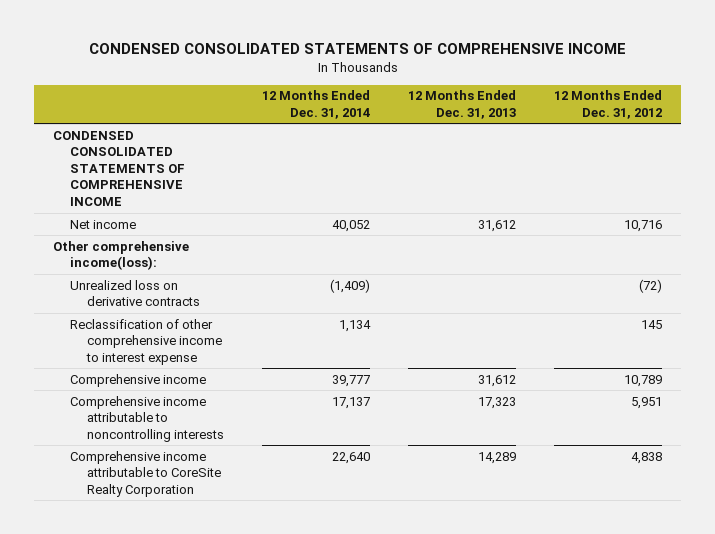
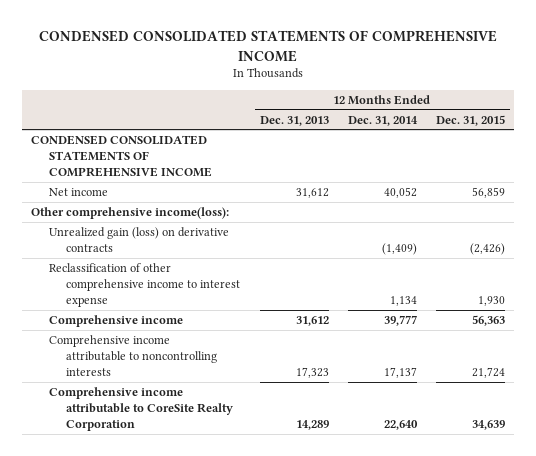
- | 12 Months Ended Dec. 31, 2014 | 12 Months Ended Dec. 31, 2013 | 12 Months Ended Dec. 31, 2012
+ | 12 Months Ended Dec. 31, 2013 | 12 Months Ended Dec. 31, 2014 | 12 Months Ended Dec. 31, 2015
- Unrealized loss on derivative contracts | (1,409) | | (72)
+ Unrealized gain (loss) on derivative contracts | | (1,409) | (2,426)

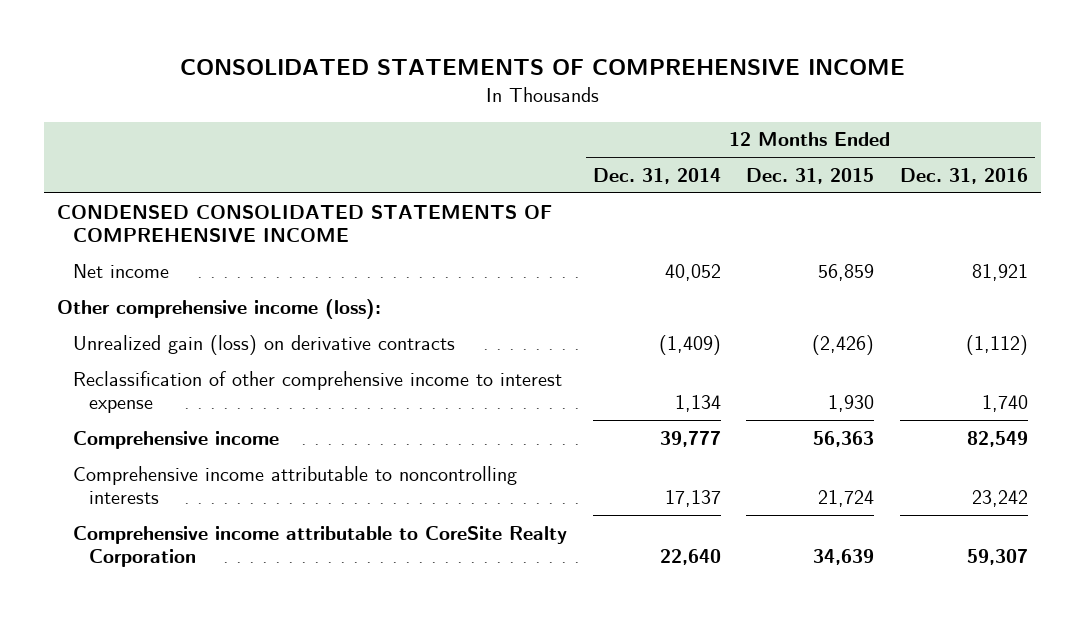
- CONDENSED CONSOLIDATED STATEMENTS OF COMPREHENSIVE INCOME
+ CONSOLIDATED STATEMENTS OF COMPREHENSIVE INCOME
- | 12 Months Ended Dec. 31, 2013 | 12 Months Ended Dec. 31, 2014 | 12 Months Ended Dec. 31, 2015
+ | 12 Months Ended Dec. 31, 2014 | 12 Months Ended Dec. 31, 2015 | 12 Months Ended Dec. 31, 2016
- Other comprehensive income(loss):
+ Other comprehensive income (loss):

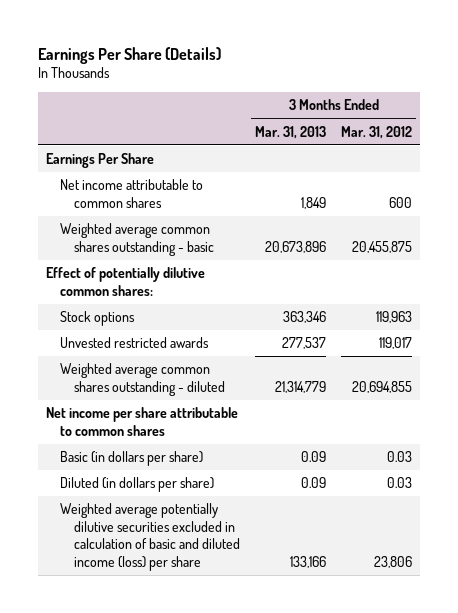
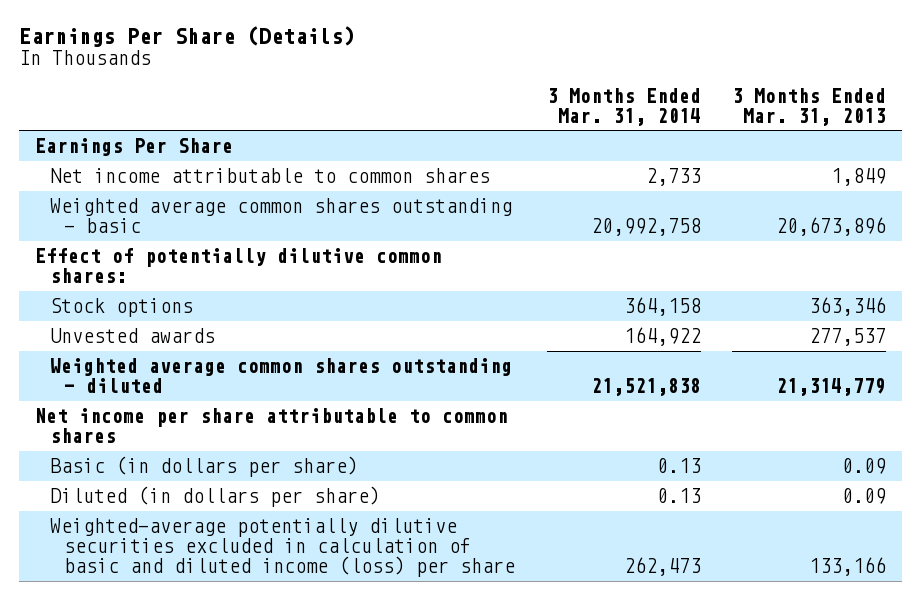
- | 3 Months Ended Mar. 31, 2013 | 3 Months Ended Mar. 31, 2012
+ | 3 Months Ended Mar. 31, 2014 | 3 Months Ended Mar. 31, 2013
- Unvested restricted awards | 277,537 | 119,017
+ Unvested awards | 164,922 | 277,537
- Weighted average potentially dilutive securities excluded in calculation of basic and diluted income (loss) per share | 133,166 | 23,806
+ Weighted-average potentially dilutive securities excluded in calculation of basic and diluted income (loss) per share | 262,473 | 133,166

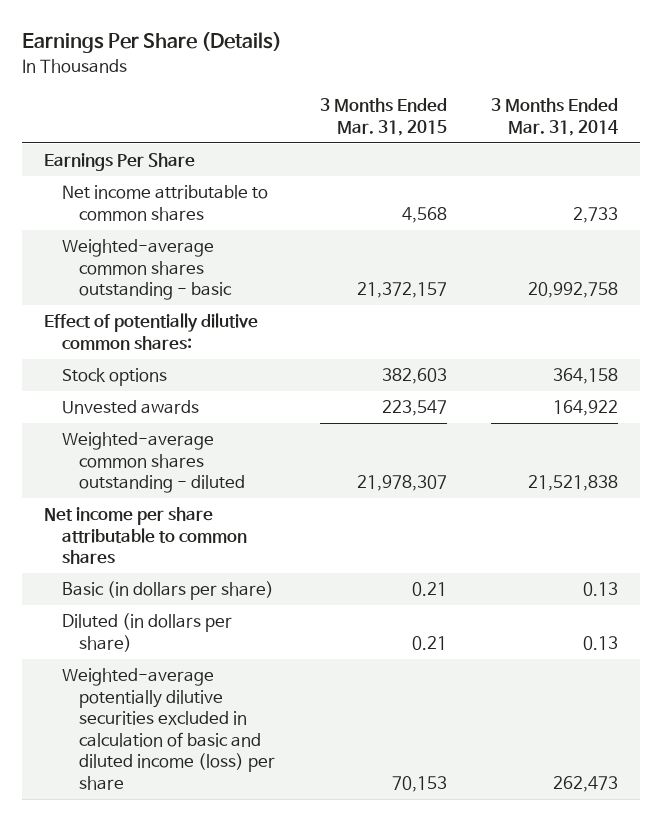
- | 3 Months Ended Mar. 31, 2014 | 3 Months Ended Mar. 31, 2013
+ | 3 Months Ended Mar. 31, 2015 | 3 Months Ended Mar. 31, 2014
- Weighted average common shares outstanding - basic | 20,992,758 | 20,673,896
+ Weighted-average common shares outstanding - basic | 21,372,157 | 20,992,758
- Weighted average common shares outstanding - diluted | 21,521,838 | 21,314,779
+ Weighted-average common shares outstanding - diluted | 21,978,307 | 21,521,838

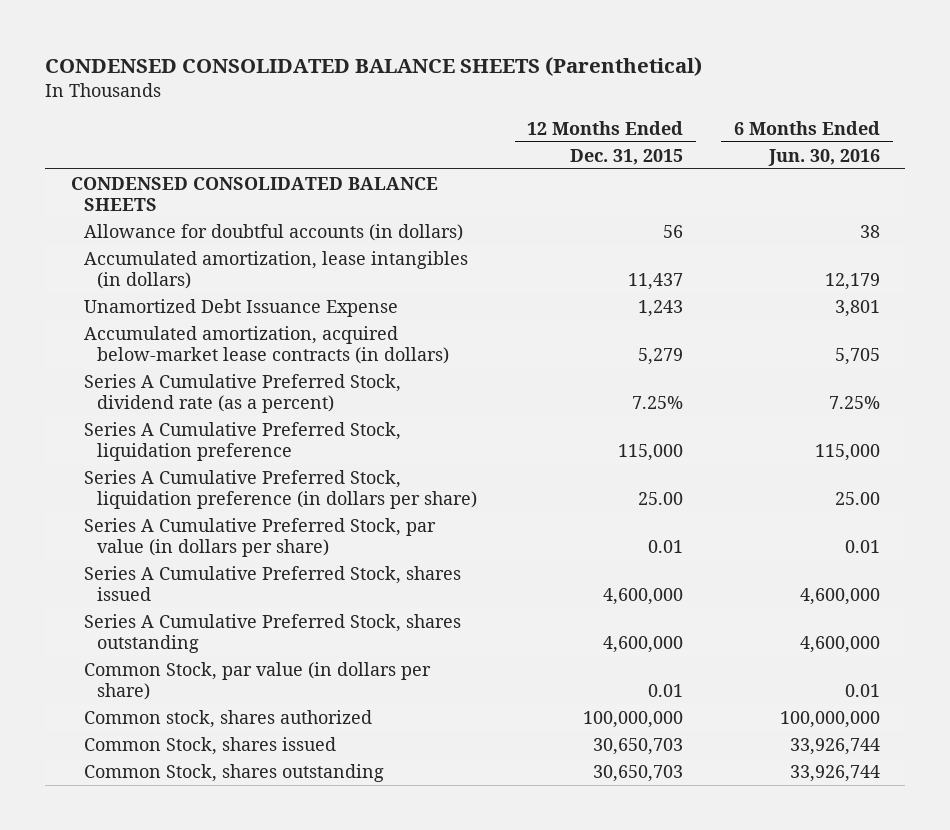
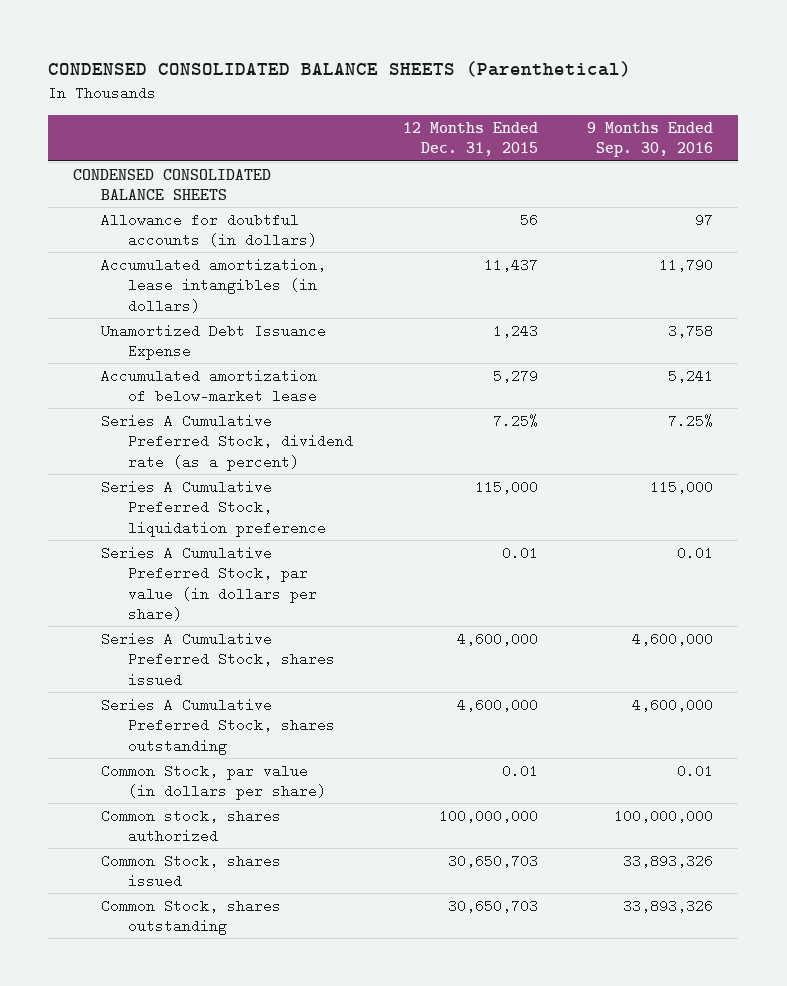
- | 12 Months Ended Dec. 31, 2015 | 6 Months Ended Jun. 30, 2016
+ | 12 Months Ended Dec. 31, 2015 | 9 Months Ended Sep. 30, 2016
- Accumulated amortization, acquired below-market lease contracts (in dollars) | 5,279 | 5,705
+ Accumulated amortization of below-market lease | 5,279 | 5,241
- Series A Cumulative Preferred Stock, liquidation preference (in dollars per share) | 25.00 | 25.00

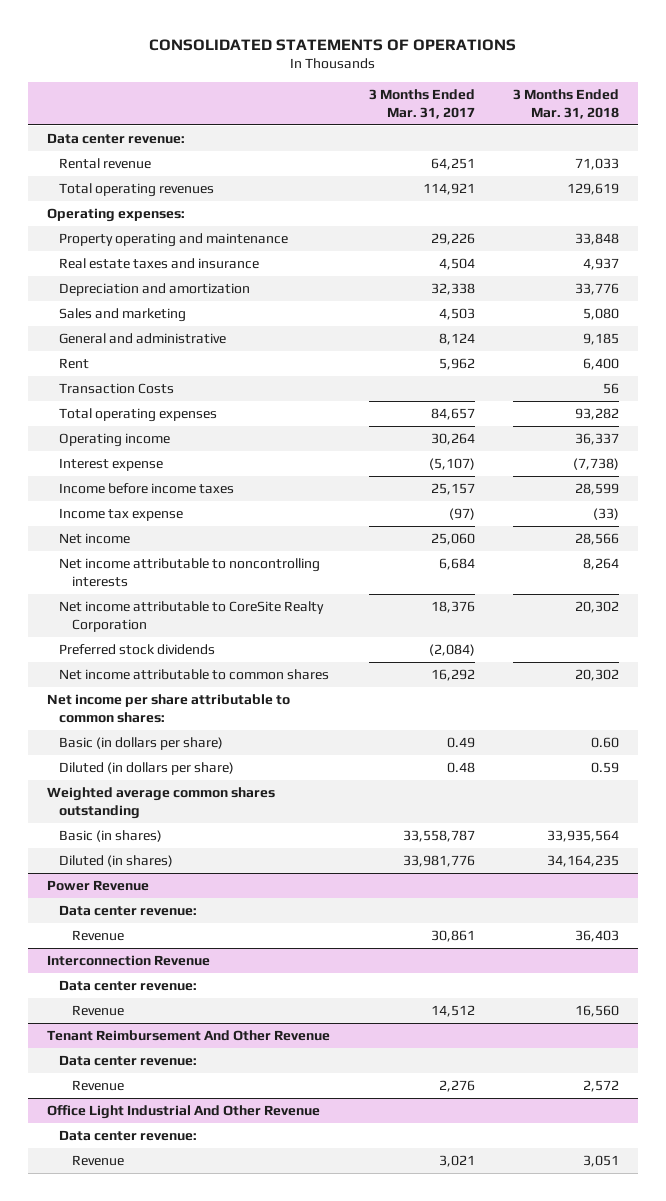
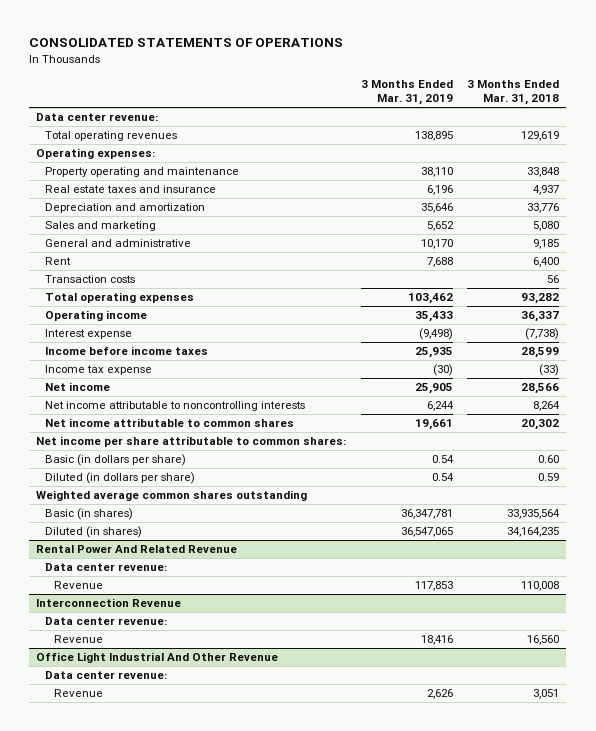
- | 3 Months Ended Mar. 31, 2017 | 3 Months Ended Mar. 31, 2018
+ | 3 Months Ended Mar. 31, 2019 | 3 Months Ended Mar. 31, 2018
- Rental revenue | 64,251 | 71,033
- Transaction Costs | | 56
+ Transaction costs | | 56
- Net income attributable to CoreSite Realty Corporation | 18,376 | 20,302
- Preferred stock dividends | (2,084) |
- Power Revenue
+ Rental Power And Related Revenue
- Revenue | 30,861 | 36,403
+ Revenue | 117,853 | 110,008
- Tenant Reimbursement And Other Revenue
- Data center revenue:
- Revenue | 2,276 | 2,572

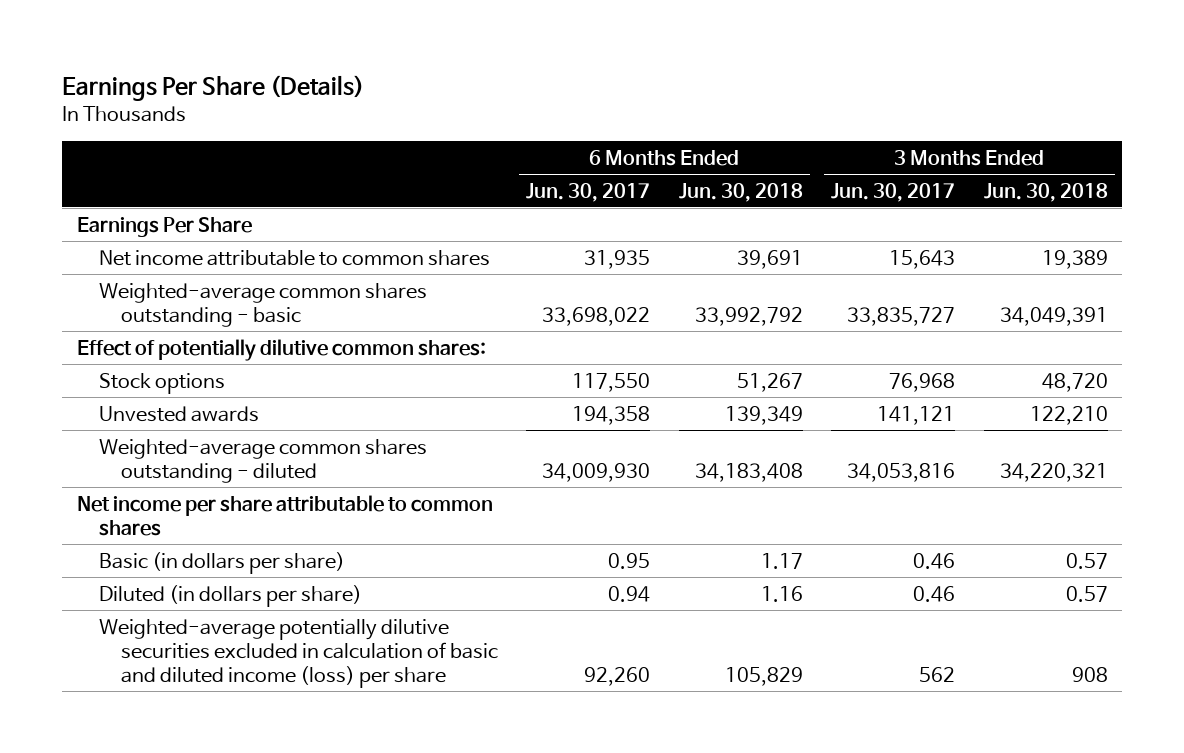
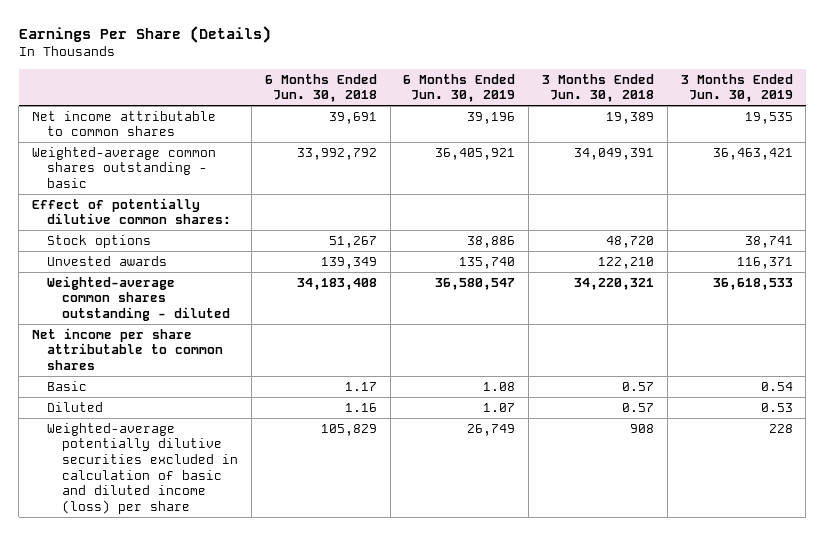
- | 6 Months Ended Jun. 30, 2017 | 6 Months Ended Jun. 30, 2018 | 3 Months Ended Jun. 30, 2017 | 3 Months Ended Jun. 30, 2018
+ | 6 Months Ended Jun. 30, 2018 | 6 Months Ended Jun. 30, 2019 | 3 Months Ended Jun. 30, 2018 | 3 Months Ended Jun. 30, 2019
- Earnings Per Share
- Basic (in dollars per share) | 0.95 | 1.17 | 0.46 | 0.57
- Diluted (in dollars per share) | 0.94 | 1.16 | 0.46 | 0.57
+ Basic | 1.17 | 1.08 | 0.57 | 0.54
+ Diluted | 1.16 | 1.07 | 0.57 | 0.53

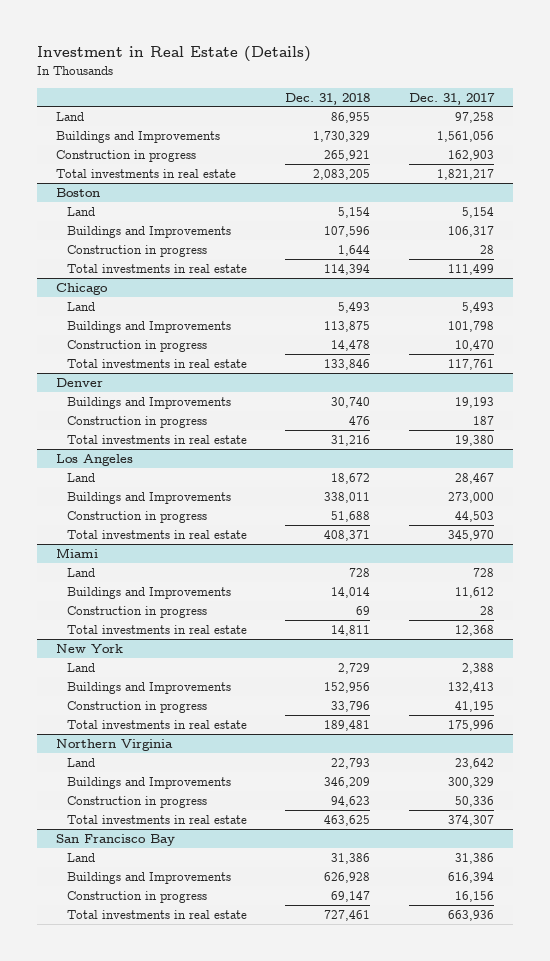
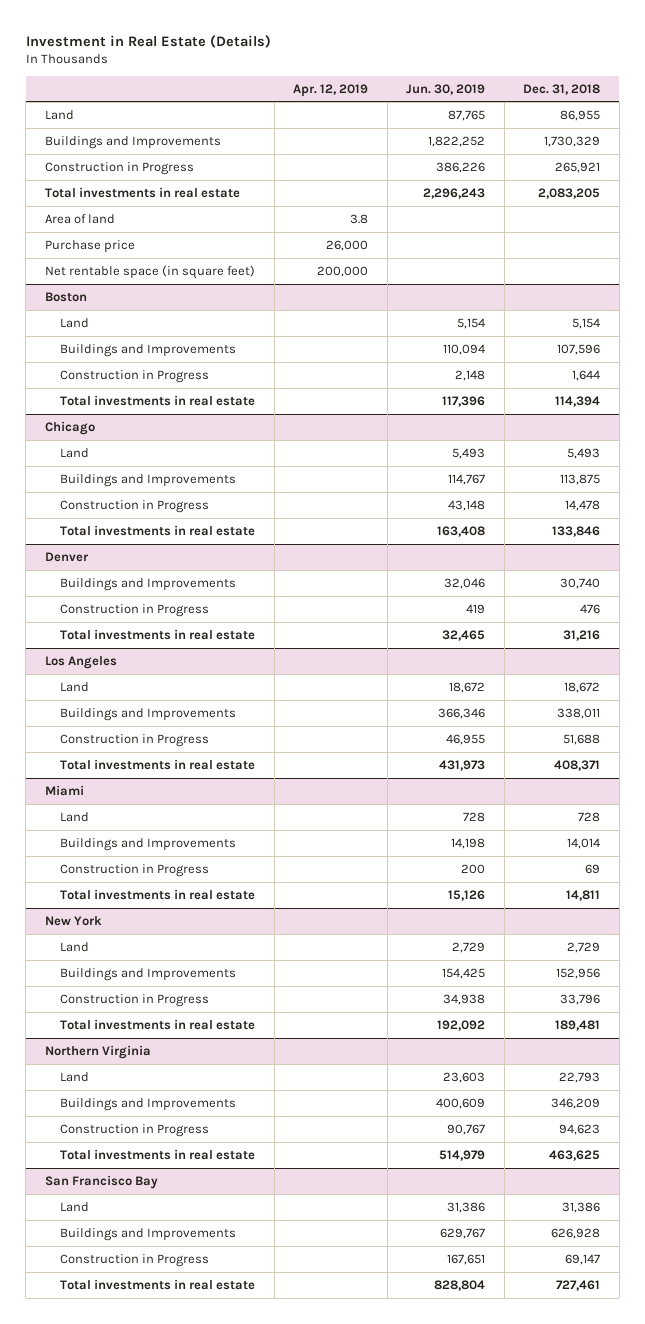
- | Dec. 31, 2018 | Dec. 31, 2017
+ | Apr. 12, 2019 | Jun. 30, 2019 | Dec. 31, 2018
- Construction in progress | 265,921 | 162,903
+ Construction in Progress | | 386,226 | 265,921
+ Area of land | 3.8 | |
+ Purchase price | 26,000 | |
+ Net rentable space (in square feet) | 200,000 | |
@ Boston
- Construction in progress | 1,644 | 28
+ Construction in Progress | | 2,148 | 1,644
@ Chicago
- Construction in progress | 14,478 | 10,470
+ Construction in Progress | | 43,148 | 14,478
@ Denver
- Construction in progress | 476 | 187
+ Construction in Progress | | 419 | 476
@ Los Angeles
- Construction in progress | 51,688 | 44,503
+ Construction in Progress | | 46,955 | 51,688
@ Miami
- Construction in progress | 69 | 28
+ Construction in Progress | | 200 | 69
@ New York
- Construction in progress | 33,796 | 41,195
+ Construction in Progress | | 34,938 | 33,796
@ Northern Virginia
- Construction in progress | 94,623 | 50,336
+ Construction in Progress | | 90,767 | 94,623
@ San Francisco Bay
- Construction in progress | 69,147 | 16,156
+ Construction in Progress | | 167,651 | 69,147

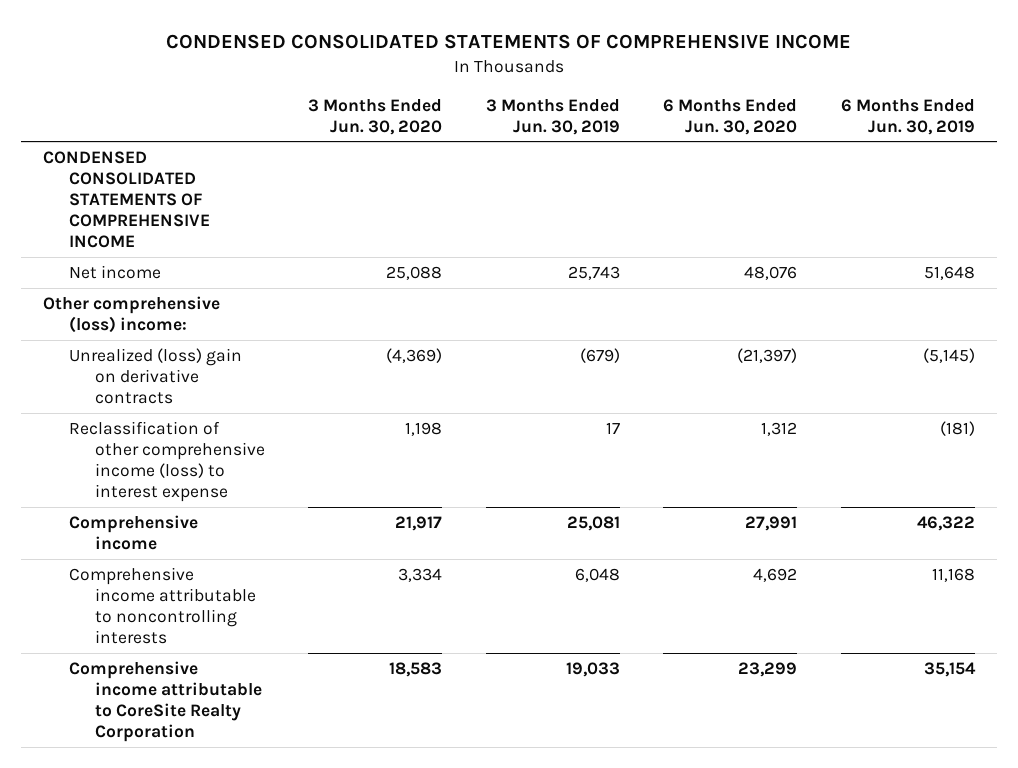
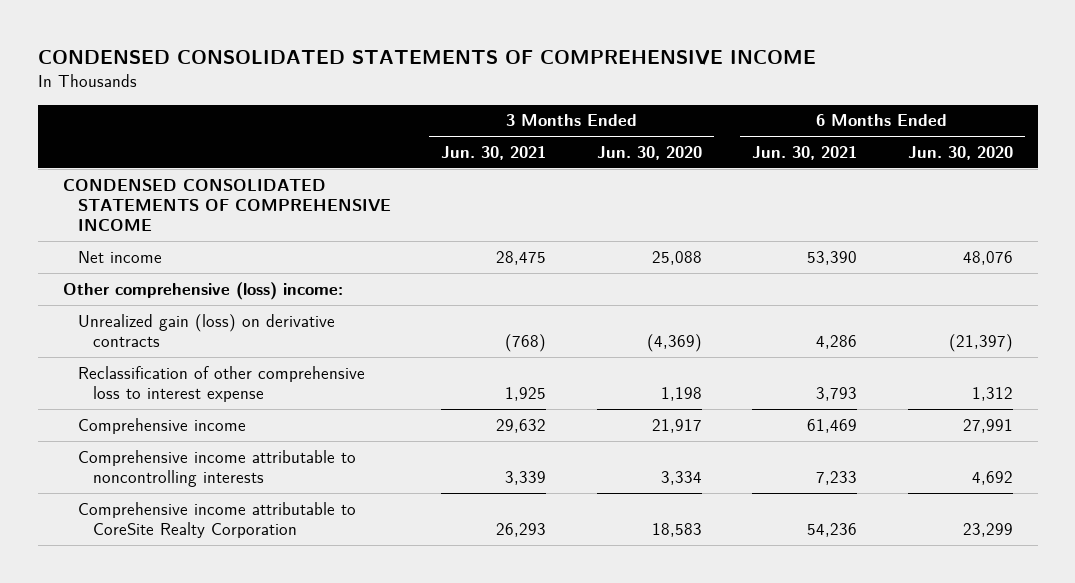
- | 3 Months Ended Jun. 30, 2020 | 3 Months Ended Jun. 30, 2019 | 6 Months Ended Jun. 30, 2020 | 6 Months Ended Jun. 30, 2019
+ | 3 Months Ended Jun. 30, 2021 | 3 Months Ended Jun. 30, 2020 | 6 Months Ended Jun. 30, 2021 | 6 Months Ended Jun. 30, 2020
- Unrealized (loss) gain on derivative contracts | (4,369) | (679) | (21,397) | (5,145)
- Reclassification of other comprehensive income (loss) to interest expense | 1,198 | 17 | 1,312 | (181)
+ Unrealized gain (loss) on derivative contracts | (768) | (4,369) | 4,286 | (21,397)
+ Reclassification of other comprehensive loss to interest expense | 1,925 | 1,198 | 3,793 | 1,312

